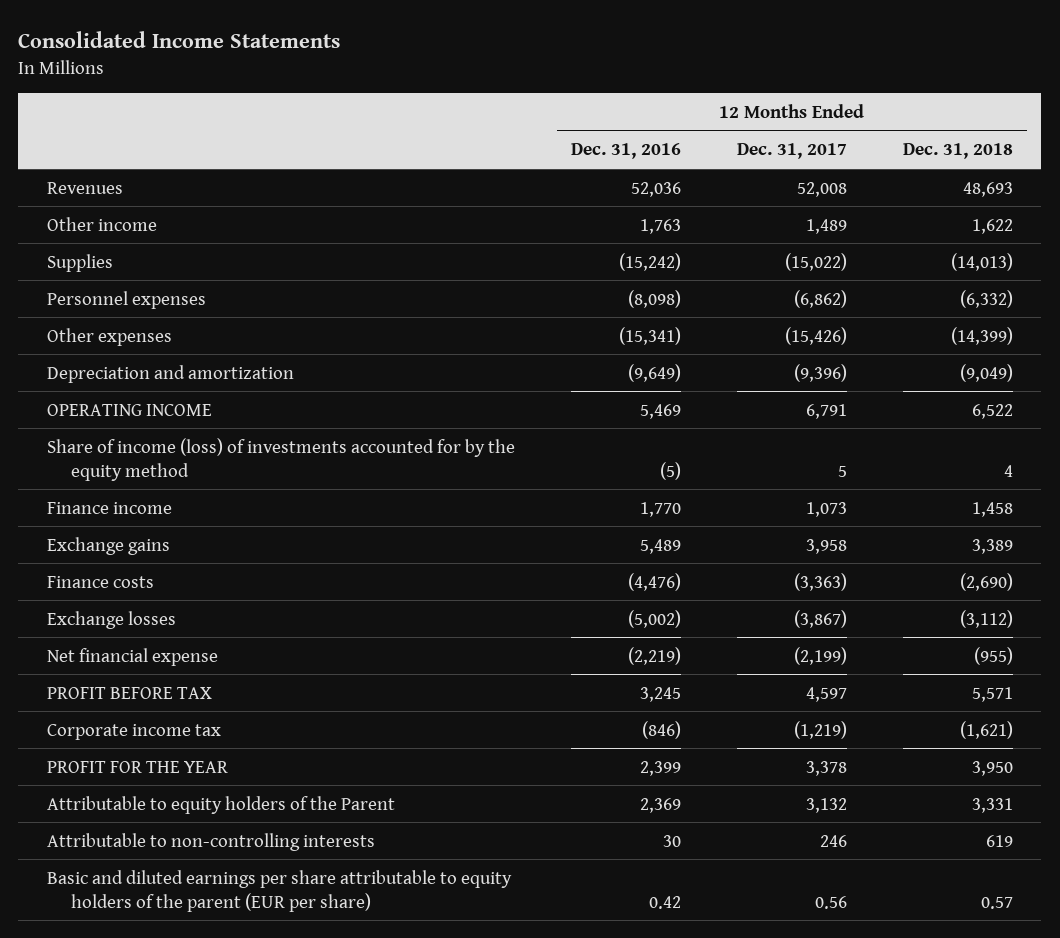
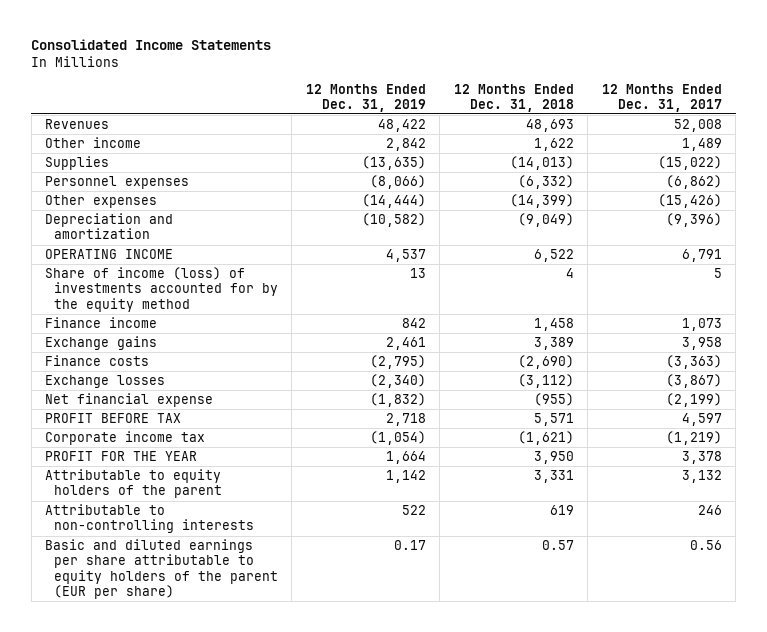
- | 12 Months Ended Dec. 31, 2016 | 12 Months Ended Dec. 31, 2017 | 12 Months Ended Dec. 31, 2018
+ | 12 Months Ended Dec. 31, 2019 | 12 Months Ended Dec. 31, 2018 | 12 Months Ended Dec. 31, 2017
- Attributable to equity holders of the Parent | 2,369 | 3,132 | 3,331
+ Attributable to equity holders of the parent | 1,142 | 3,331 | 3,132

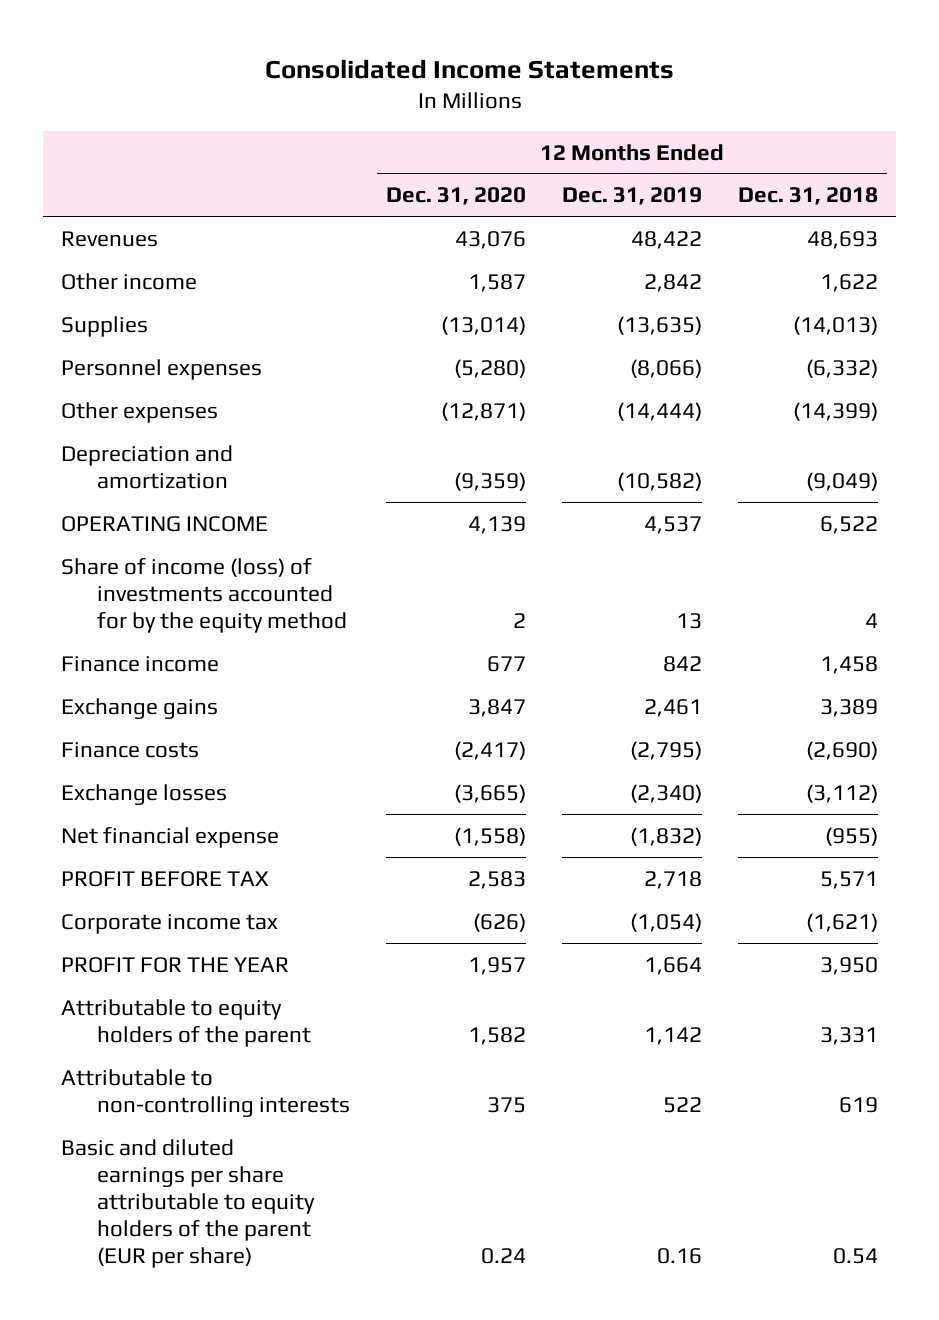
- | 12 Months Ended Dec. 31, 2019 | 12 Months Ended Dec. 31, 2018 | 12 Months Ended Dec. 31, 2017
+ | 12 Months Ended Dec. 31, 2020 | 12 Months Ended Dec. 31, 2019 | 12 Months Ended Dec. 31, 2018
- Basic and diluted earnings per share attributable to equity holders of the parent (EUR per share) | 0.17 | 0.57 | 0.56
+ Basic and diluted earnings per share attributable to equity holders of the parent (EUR per share) | 0.24 | 0.16 | 0.54

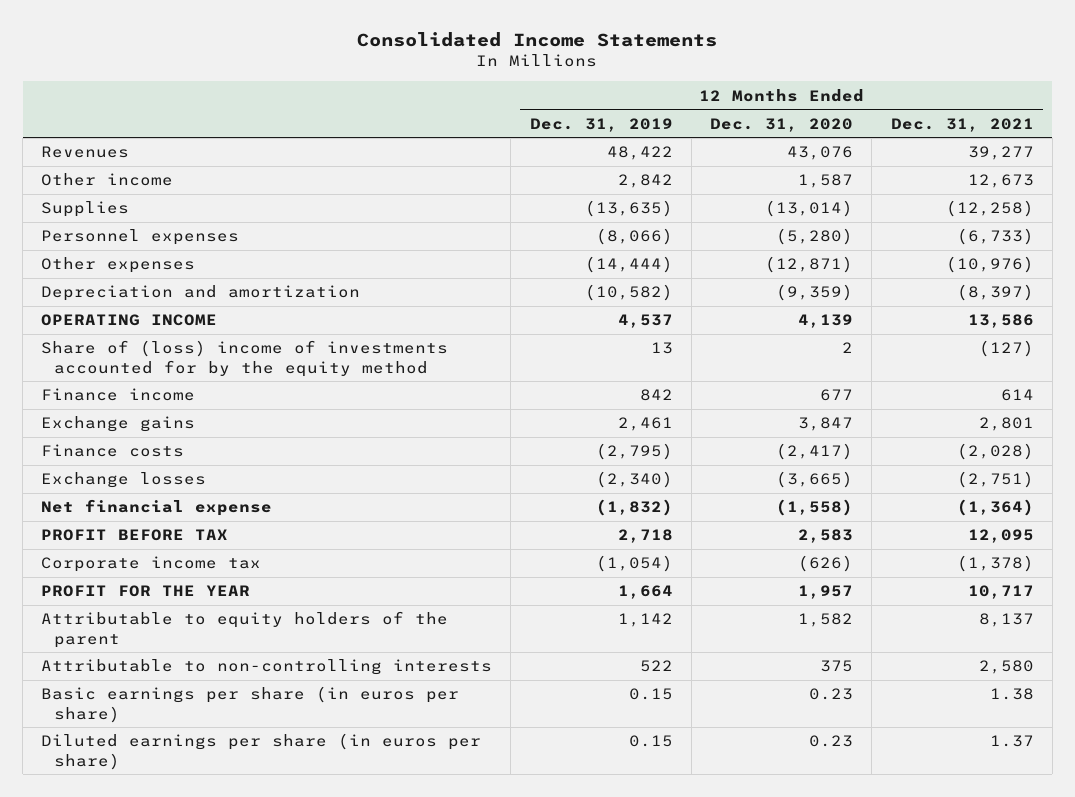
- | 12 Months Ended Dec. 31, 2020 | 12 Months Ended Dec. 31, 2019 | 12 Months Ended Dec. 31, 2018
+ | 12 Months Ended Dec. 31, 2019 | 12 Months Ended Dec. 31, 2020 | 12 Months Ended Dec. 31, 2021
- Share of income (loss) of investments accounted for by the equity method | 2 | 13 | 4
+ Share of (loss) income of investments accounted for by the equity method | 13 | 2 | (127)
- Basic and diluted earnings per share attributable to equity holders of the parent (EUR per share) | 0.24 | 0.16 | 0.54
+ Basic earnings per share (in euros per share) | 0.15 | 0.23 | 1.38
+ Diluted earnings per share (in euros per share) | 0.15 | 0.23 | 1.37

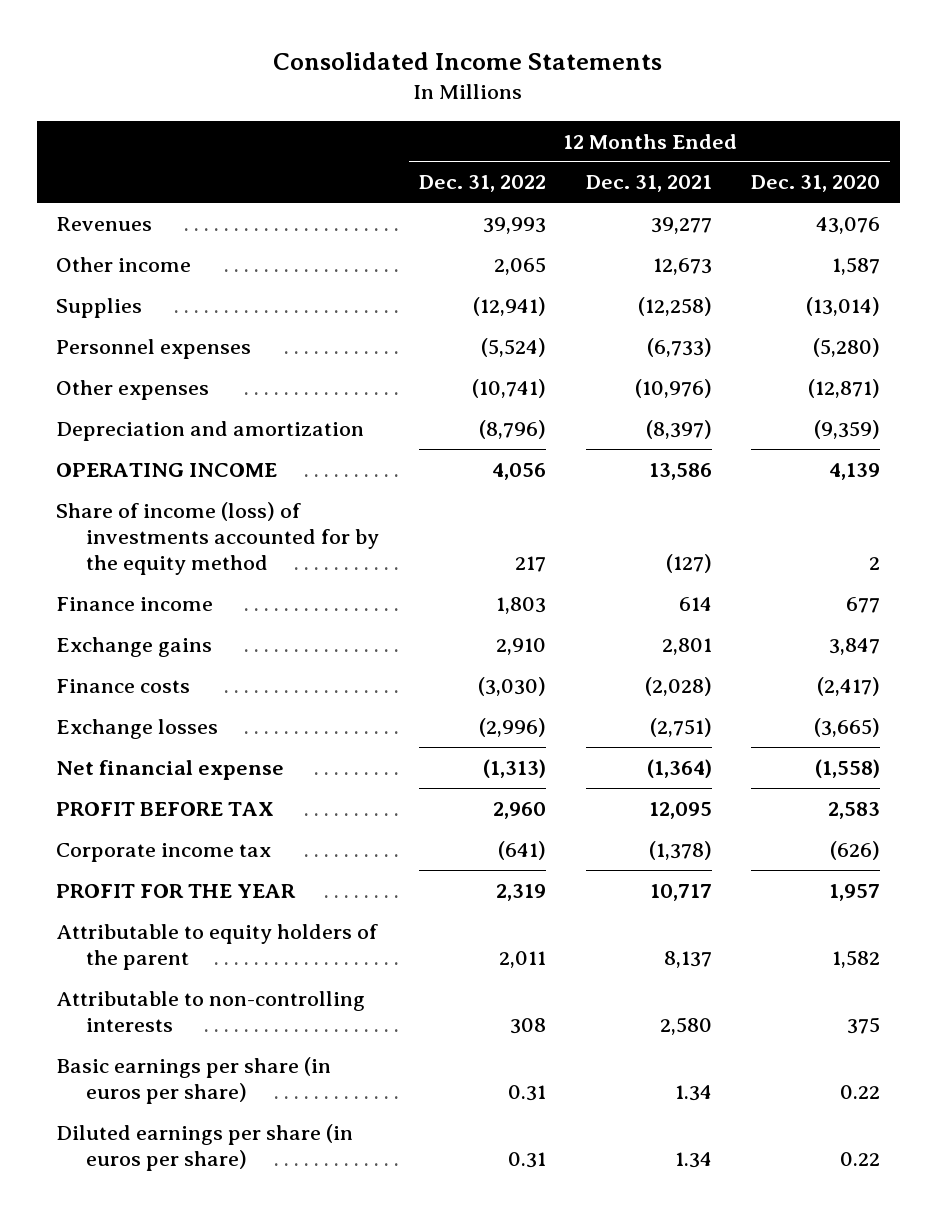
- | 12 Months Ended Dec. 31, 2019 | 12 Months Ended Dec. 31, 2020 | 12 Months Ended Dec. 31, 2021
+ | 12 Months Ended Dec. 31, 2022 | 12 Months Ended Dec. 31, 2021 | 12 Months Ended Dec. 31, 2020
- Share of (loss) income of investments accounted for by the equity method | 13 | 2 | (127)
+ Share of income (loss) of investments accounted for by the equity method | 217 | (127) | 2
- Basic earnings per share (in euros per share) | 0.15 | 0.23 | 1.38
- Diluted earnings per share (in euros per share) | 0.15 | 0.23 | 1.37
+ Basic earnings per share (in euros per share) | 0.31 | 1.34 | 0.22
+ Diluted earnings per share (in euros per share) | 0.31 | 1.34 | 0.22

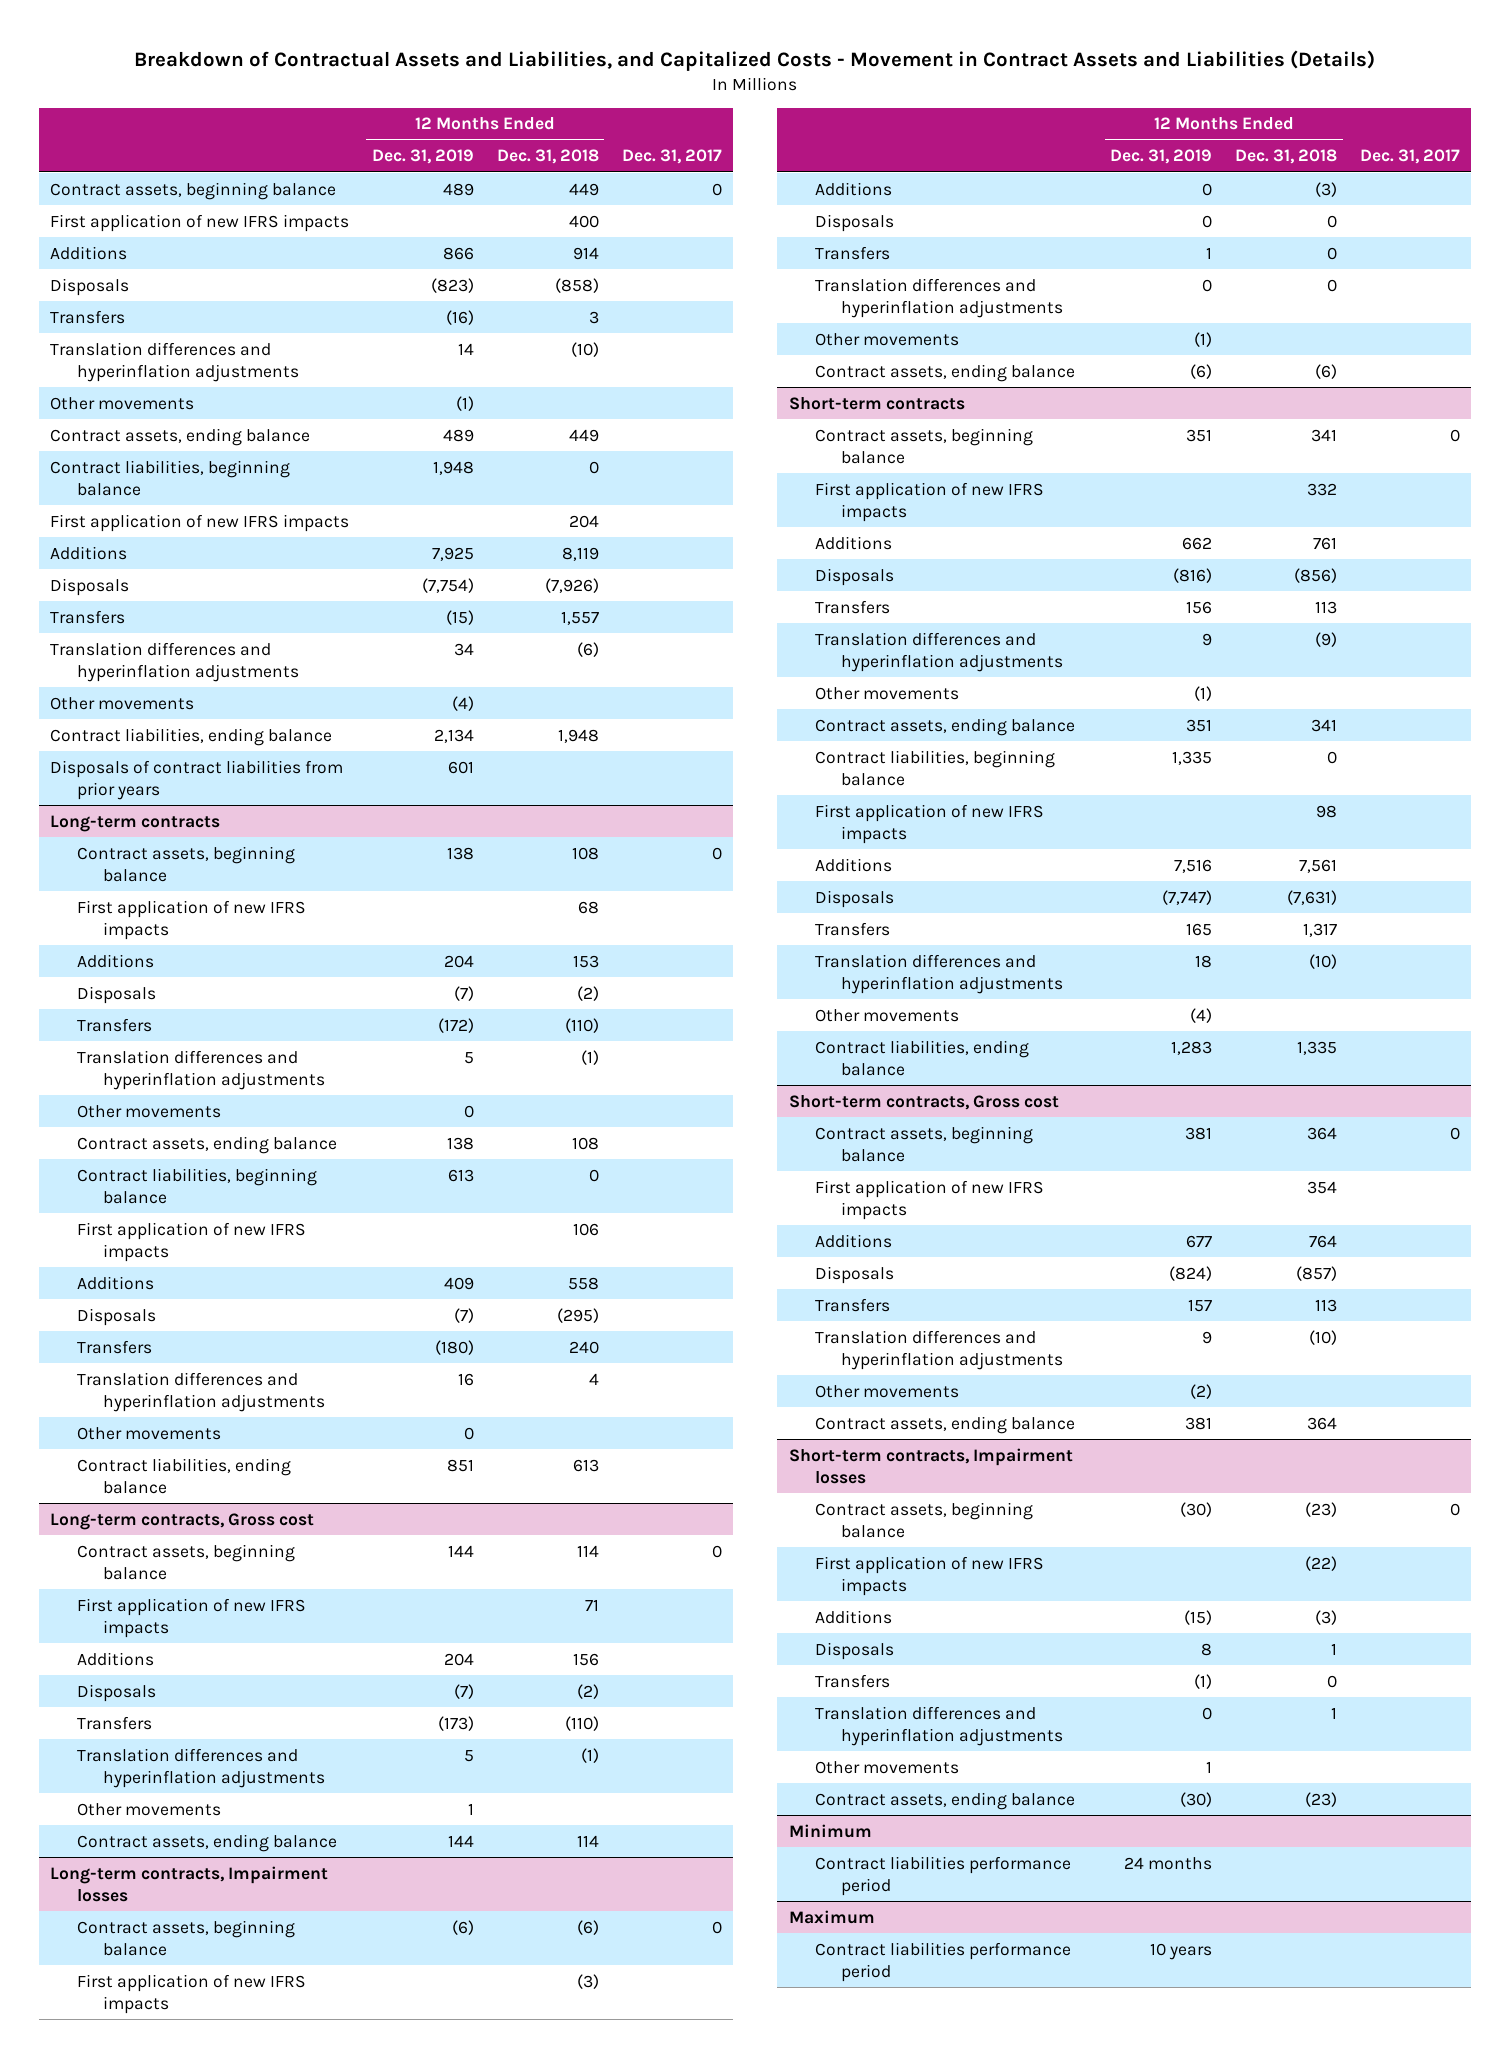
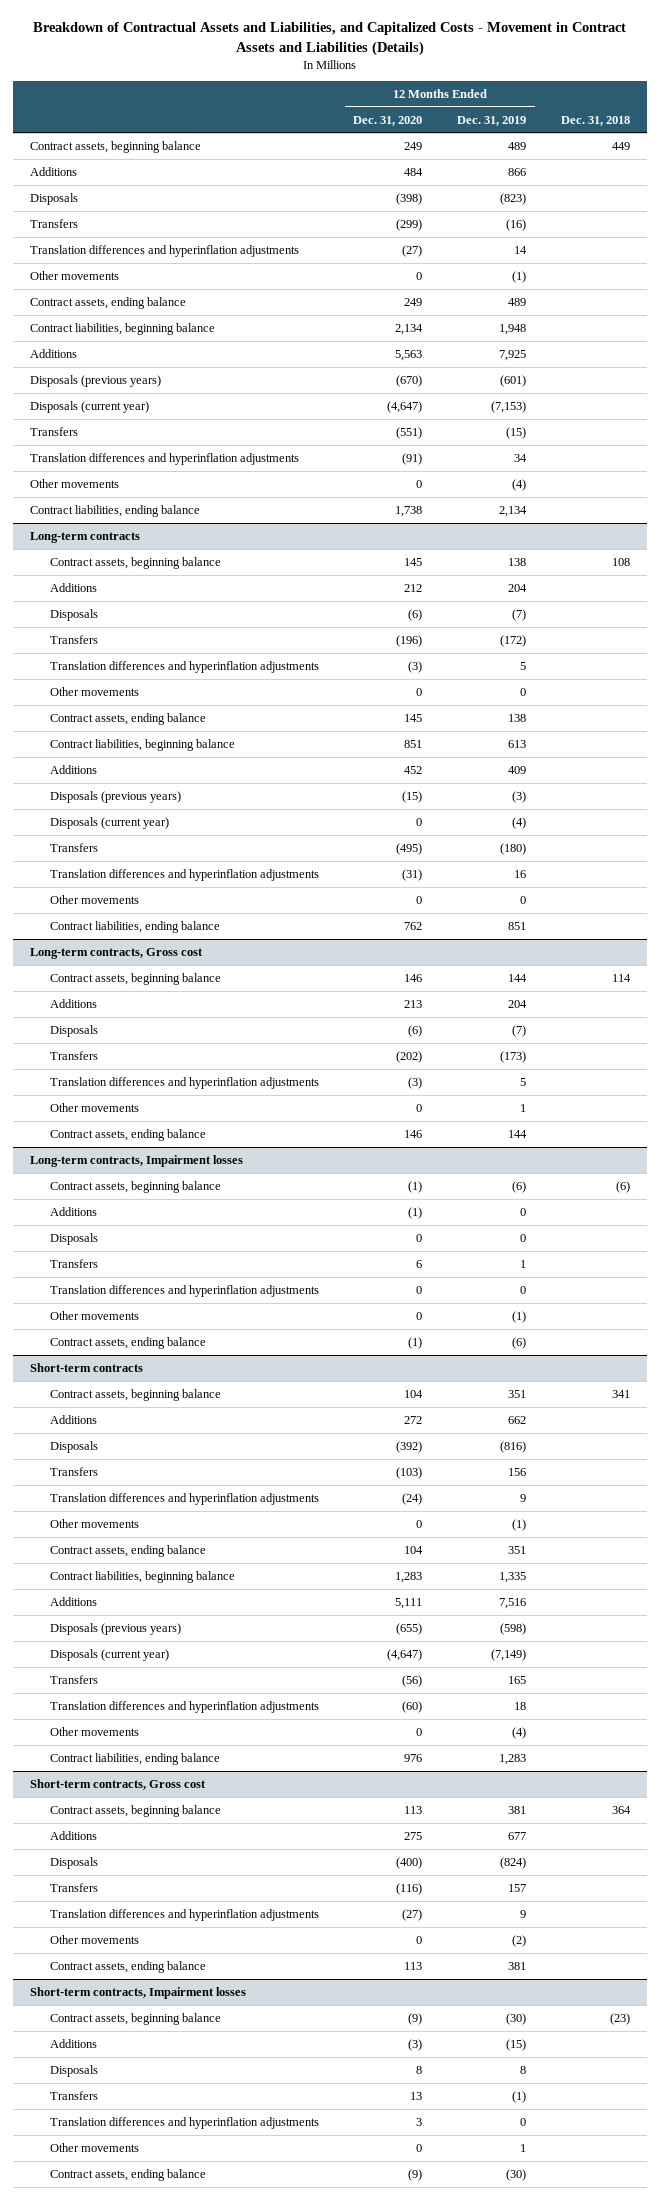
- | 12 Months Ended Dec. 31, 2019 | 12 Months Ended Dec. 31, 2018 | Dec. 31, 2017
+ | 12 Months Ended Dec. 31, 2020 | 12 Months Ended Dec. 31, 2019 | Dec. 31, 2018
- First application of new IFRS impacts | | 400 |
- First application of new IFRS impacts | | 204 |
- Disposals | (7,754) | (7,926) |
+ Disposals (previous years) | (670) | (601) |
+ Disposals (current year) | (4,647) | (7,153) |
- Disposals of contract liabilities from prior years | 601 | |
@ Long-term contracts
- First application of new IFRS impacts | | 68 |
- First application of new IFRS impacts | | 106 |
- Disposals | (7) | (295) |
+ Disposals (previous years) | (15) | (3) |
+ Disposals (current year) | 0 | (4) |
@ Long-term contracts, Gross cost
- First application of new IFRS impacts | | 71 |
@ Long-term contracts, Impairment losses
- First application of new IFRS impacts | | (3) |
@ Short-term contracts
- First application of new IFRS impacts | | 332 |
- First application of new IFRS impacts | | 98 |
- Disposals | (7,747) | (7,631) |
+ Disposals (previous years) | (655) | (598) |
+ Disposals (current year) | (4,647) | (7,149) |
@ Short-term contracts, Gross cost
- First application of new IFRS impacts | | 354 |
@ Short-term contracts, Impairment losses
- First application of new IFRS impacts | | (22) |
- Minimum
- Contract liabilities performance period | 24 months | |
- Maximum
- Contract liabilities performance period | 10 years | |

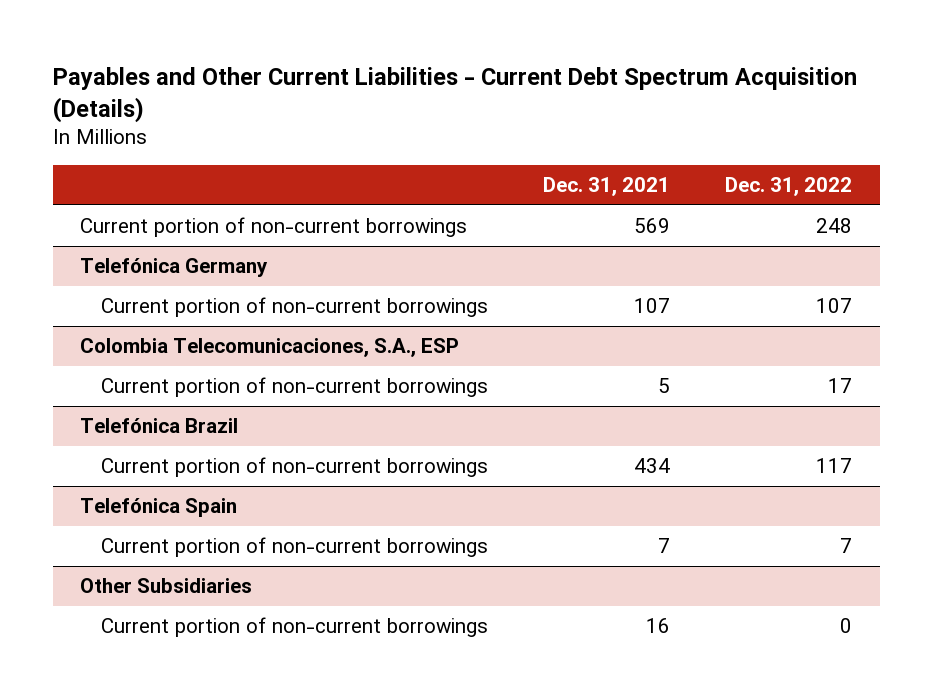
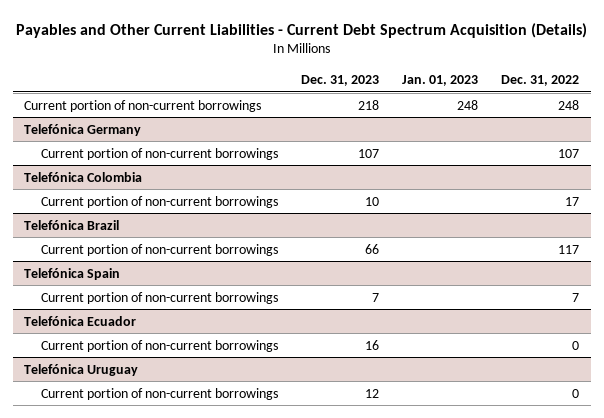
- | Dec. 31, 2021 | Dec. 31, 2022
+ | Dec. 31, 2023 | Jan. 01, 2023 | Dec. 31, 2022
- Colombia Telecomunicaciones, S.A., ESP
+ Telefónica Colombia
- Other Subsidiaries
+ Telefónica Ecuador
+ Telefónica Uruguay
+ Current portion of non-current borrowings | 12 | | 0

